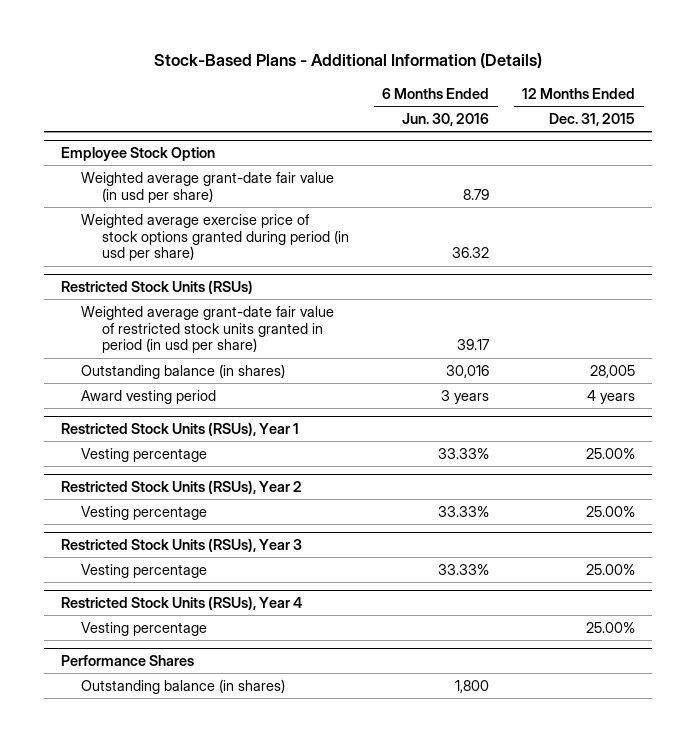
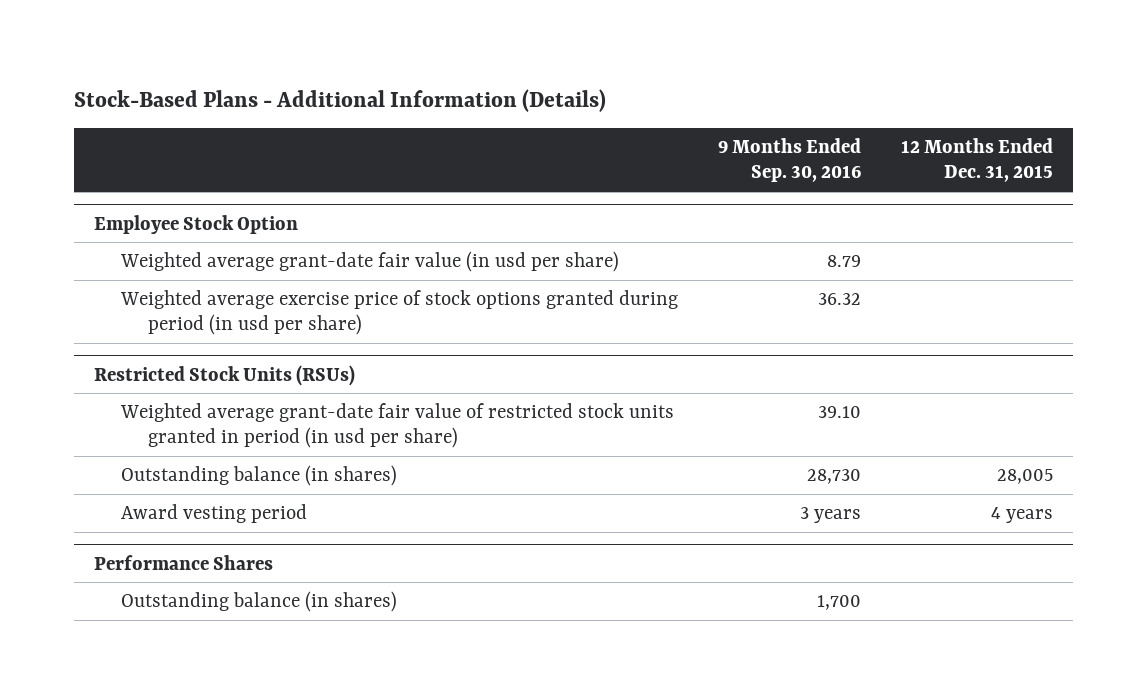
- | 6 Months Ended Jun. 30, 2016 | 12 Months Ended Dec. 31, 2015
+ | 9 Months Ended Sep. 30, 2016 | 12 Months Ended Dec. 31, 2015
- Restricted Stock Units (RSUs), Year 1
- Vesting percentage | 33.33% | 25.00%
- Restricted Stock Units (RSUs), Year 2
- Vesting percentage | 33.33% | 25.00%
- Restricted Stock Units (RSUs), Year 3
- Vesting percentage | 33.33% | 25.00%
- Restricted Stock Units (RSUs), Year 4
- Vesting percentage | | 25.00%

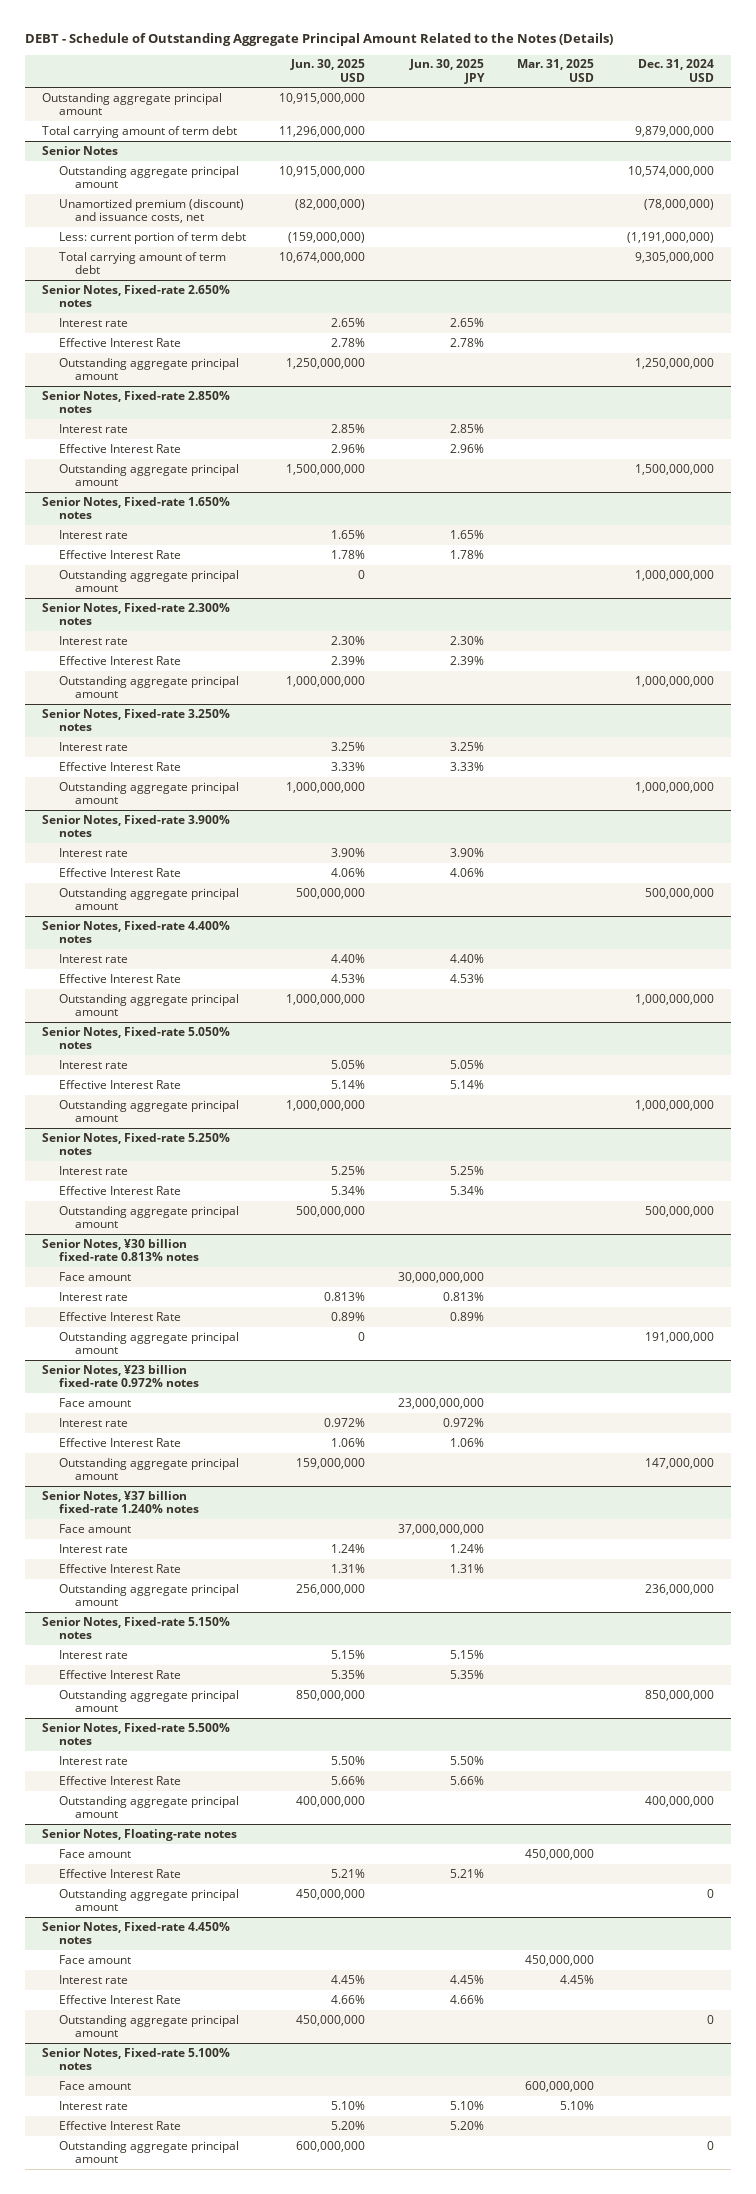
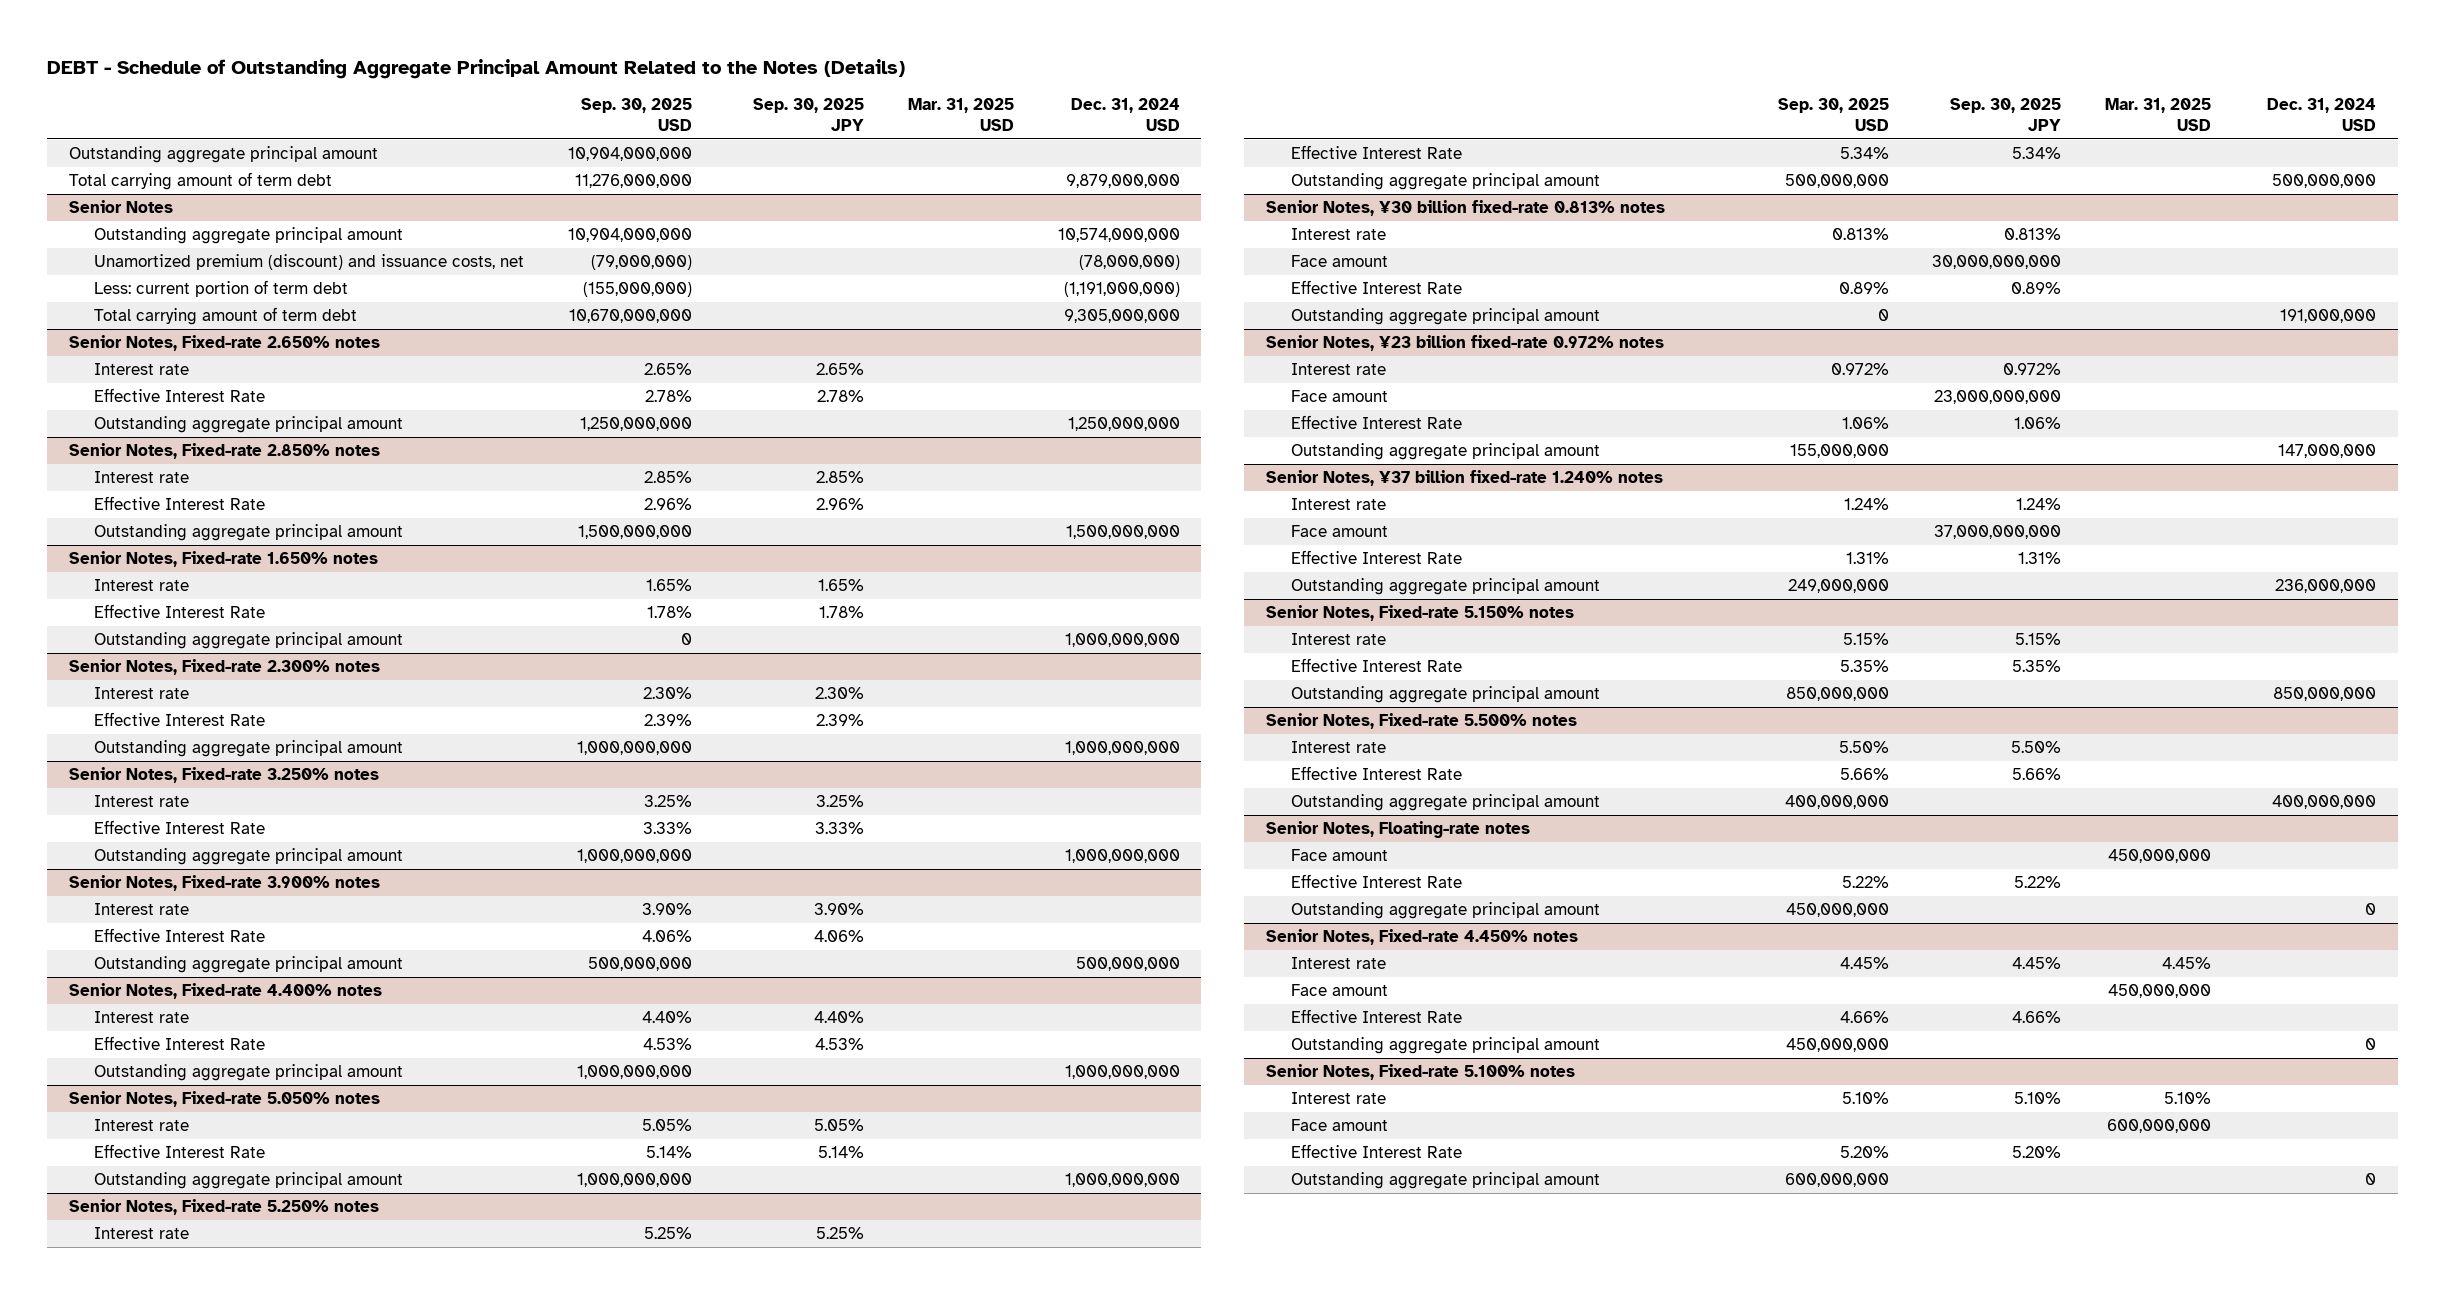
- | Jun. 30, 2025 USD | Jun. 30, 2025 JPY | Mar. 31, 2025 USD | Dec. 31, 2024 USD
+ | Sep. 30, 2025 USD | Sep. 30, 2025 JPY | Mar. 31, 2025 USD | Dec. 31, 2024 USD
@ Senior Notes, ¥30 billion fixed-rate 0.813% notes
moved down: Face amount | | 30,000,000,000 | |
@ Senior Notes, ¥23 billion fixed-rate 0.972% notes
moved down: Face amount | | 23,000,000,000 | |
@ Senior Notes, ¥37 billion fixed-rate 1.240% notes
moved down: Face amount | | 37,000,000,000 | |
@ Senior Notes, Fixed-rate 4.450% notes
moved down: Face amount | | | 450,000,000 |
@ Senior Notes, Fixed-rate 5.100% notes
moved down: Face amount | | | 600,000,000 |

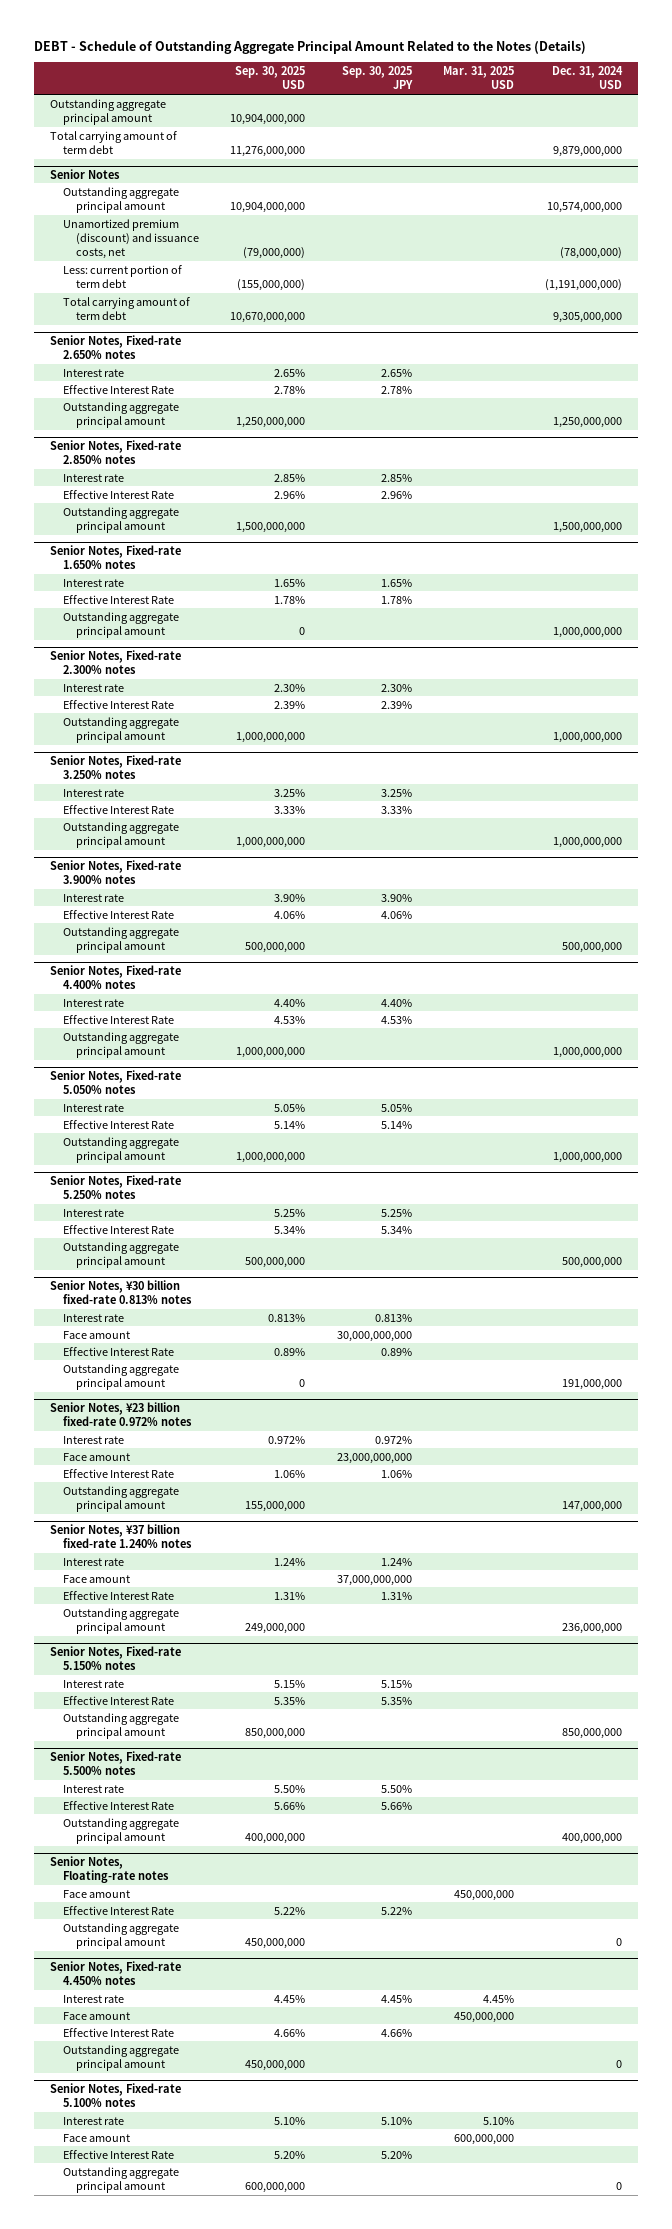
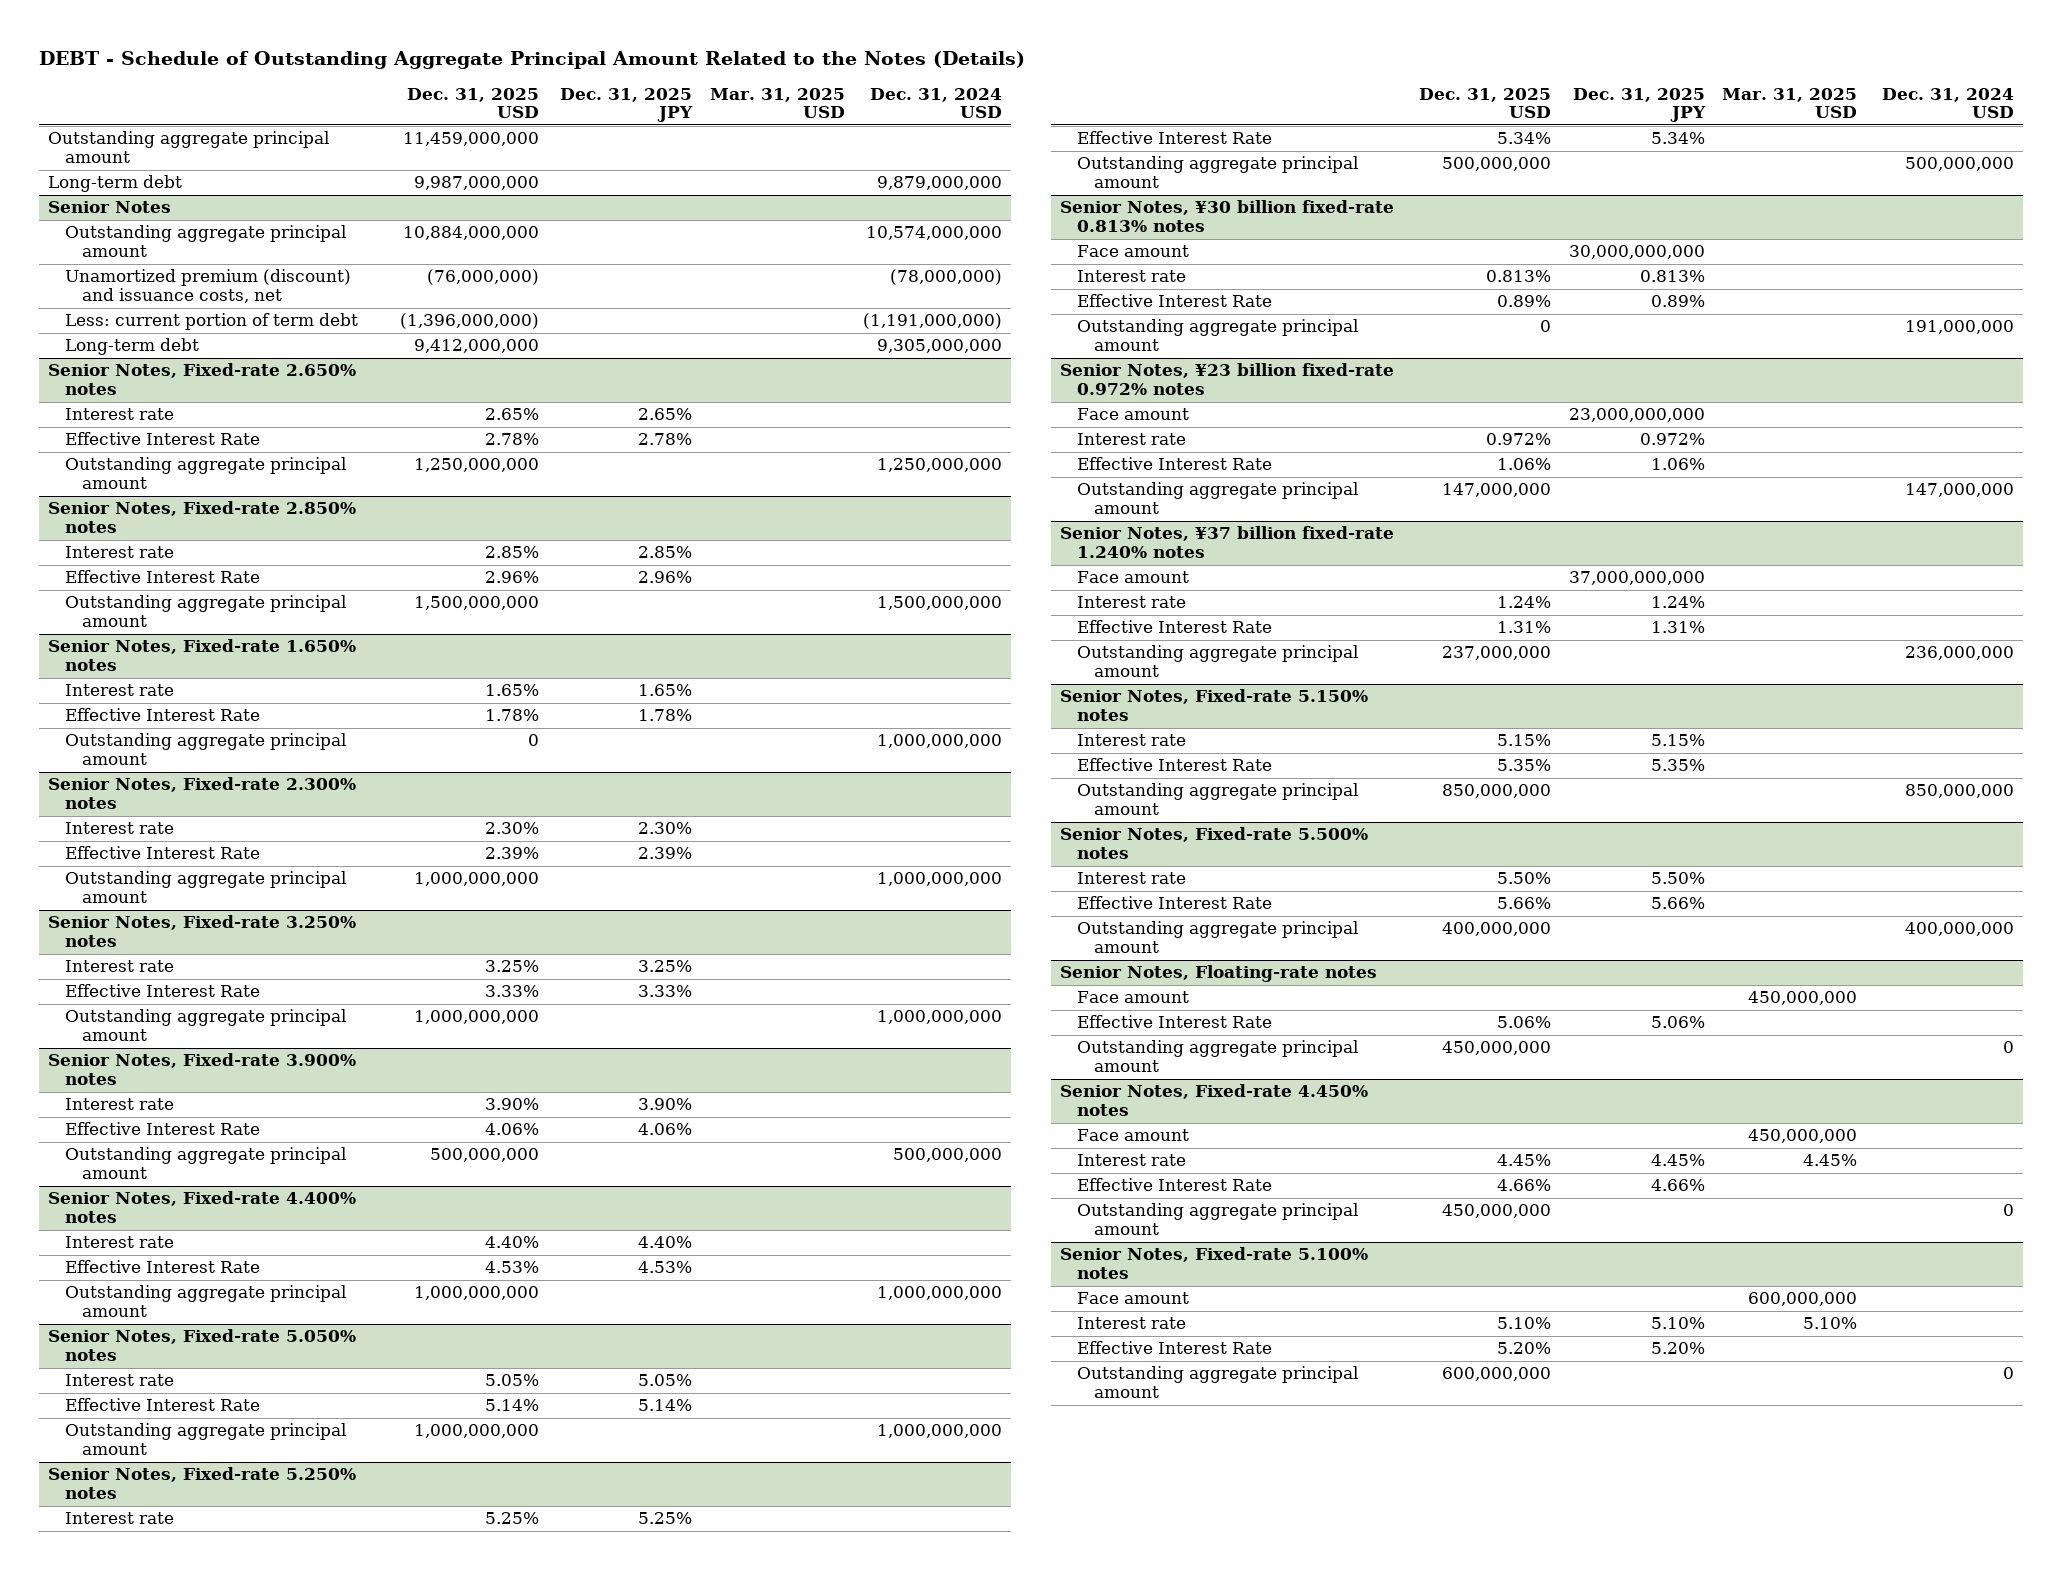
- | Sep. 30, 2025 USD | Sep. 30, 2025 JPY | Mar. 31, 2025 USD | Dec. 31, 2024 USD
+ | Dec. 31, 2025 USD | Dec. 31, 2025 JPY | Mar. 31, 2025 USD | Dec. 31, 2024 USD
- Total carrying amount of term debt | 11,276,000,000 | | | 9,879,000,000
+ Long-term debt | 9,987,000,000 | | | 9,879,000,000
@ Senior Notes
- Total carrying amount of term debt | 10,670,000,000 | | | 9,305,000,000
+ Long-term debt | 9,412,000,000 | | | 9,305,000,000
@ Senior Notes, ¥30 billion fixed-rate 0.813% notes
moved down: Interest rate | 0.813% | 0.813% | |
@ Senior Notes, ¥23 billion fixed-rate 0.972% notes
moved down: Interest rate | 0.972% | 0.972% | |
@ Senior Notes, ¥37 billion fixed-rate 1.240% notes
moved down: Interest rate | 1.24% | 1.24% | |
@ Senior Notes, Fixed-rate 4.450% notes
moved down: Interest rate | 4.45% | 4.45% | 4.45% |
@ Senior Notes, Fixed-rate 5.100% notes
moved down: Interest rate | 5.10% | 5.10% | 5.10% |

